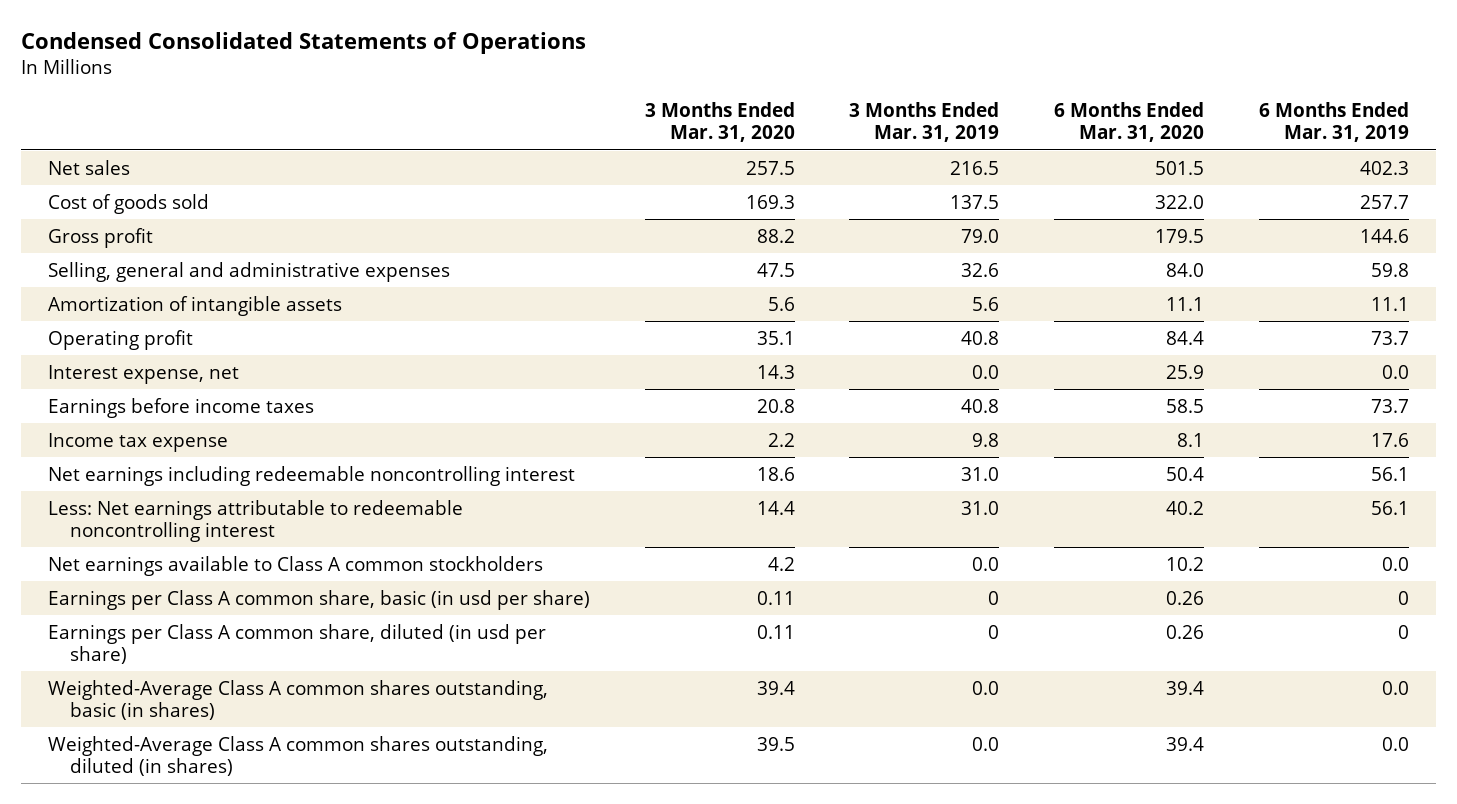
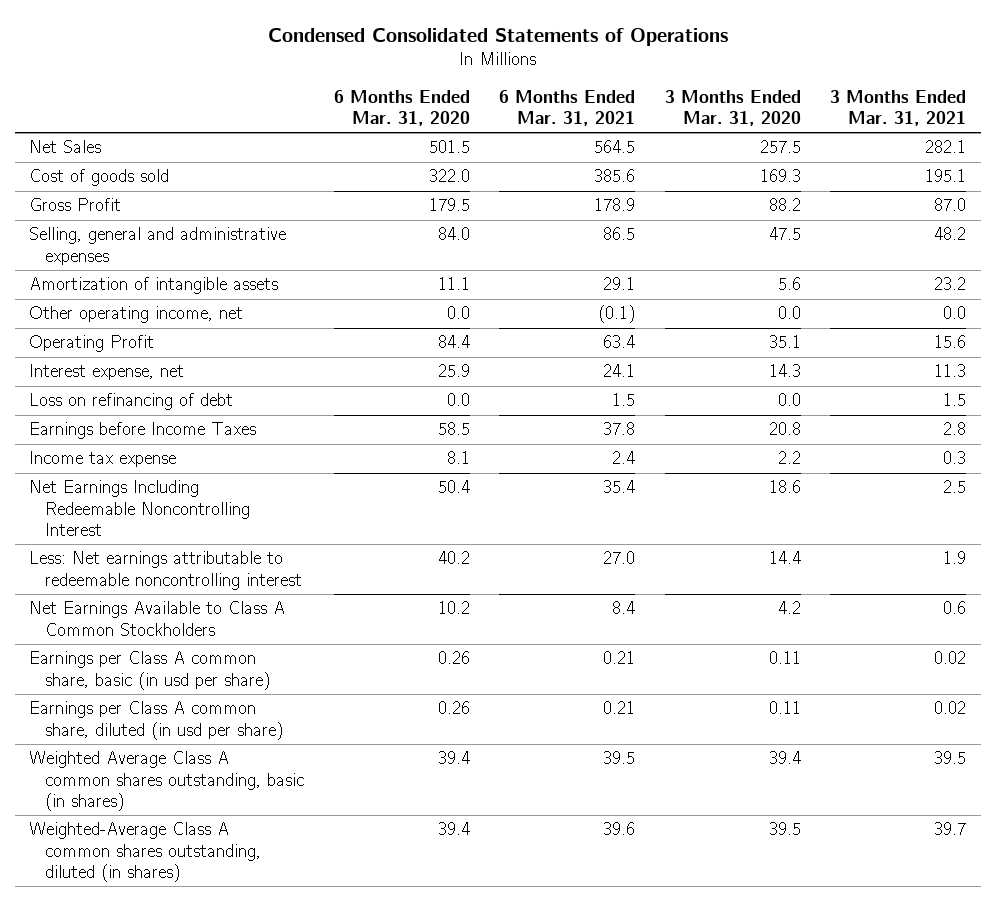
- | 3 Months Ended Mar. 31, 2020 | 3 Months Ended Mar. 31, 2019 | 6 Months Ended Mar. 31, 2020 | 6 Months Ended Mar. 31, 2019
+ | 6 Months Ended Mar. 31, 2020 | 6 Months Ended Mar. 31, 2021 | 3 Months Ended Mar. 31, 2020 | 3 Months Ended Mar. 31, 2021
- Net sales | 257.5 | 216.5 | 501.5 | 402.3
+ Net Sales | 501.5 | 564.5 | 257.5 | 282.1
- Gross profit | 88.2 | 79.0 | 179.5 | 144.6
+ Gross Profit | 179.5 | 178.9 | 88.2 | 87.0
- Operating profit | 35.1 | 40.8 | 84.4 | 73.7
+ Other operating income, net | 0.0 | (0.1) | 0.0 | 0.0
+ Operating Profit | 84.4 | 63.4 | 35.1 | 15.6
- Earnings before income taxes | 20.8 | 40.8 | 58.5 | 73.7
+ Loss on refinancing of debt | 0.0 | 1.5 | 0.0 | 1.5
+ Earnings before Income Taxes | 58.5 | 37.8 | 20.8 | 2.8
- Net earnings including redeemable noncontrolling interest | 18.6 | 31.0 | 50.4 | 56.1
+ Net Earnings Including Redeemable Noncontrolling Interest | 50.4 | 35.4 | 18.6 | 2.5
- Net earnings available to Class A common stockholders | 4.2 | 0.0 | 10.2 | 0.0
+ Net Earnings Available to Class A Common Stockholders | 10.2 | 8.4 | 4.2 | 0.6
- Weighted-Average Class A common shares outstanding, basic (in shares) | 39.4 | 0.0 | 39.4 | 0.0
+ Weighted Average Class A common shares outstanding, basic (in shares) | 39.4 | 39.5 | 39.4 | 39.5

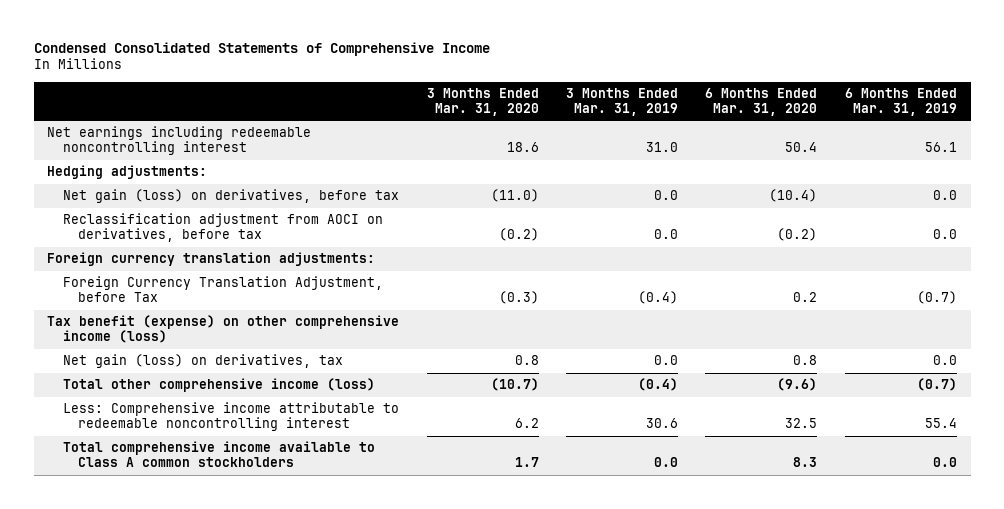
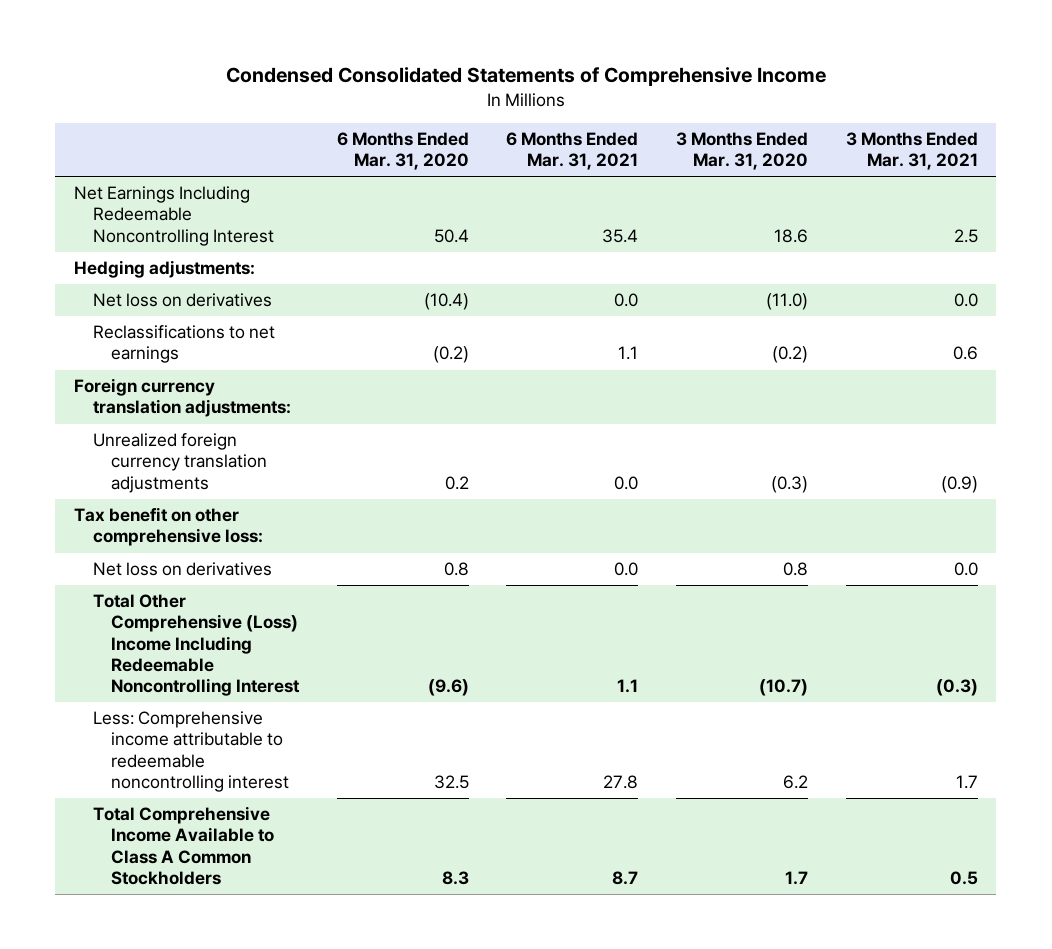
- | 3 Months Ended Mar. 31, 2020 | 3 Months Ended Mar. 31, 2019 | 6 Months Ended Mar. 31, 2020 | 6 Months Ended Mar. 31, 2019
+ | 6 Months Ended Mar. 31, 2020 | 6 Months Ended Mar. 31, 2021 | 3 Months Ended Mar. 31, 2020 | 3 Months Ended Mar. 31, 2021
- Net earnings including redeemable noncontrolling interest | 18.6 | 31.0 | 50.4 | 56.1
+ Net Earnings Including Redeemable Noncontrolling Interest | 50.4 | 35.4 | 18.6 | 2.5
- Net gain (loss) on derivatives, before tax | (11.0) | 0.0 | (10.4) | 0.0
- Reclassification adjustment from AOCI on derivatives, before tax | (0.2) | 0.0 | (0.2) | 0.0
+ Net loss on derivatives | (10.4) | 0.0 | (11.0) | 0.0
+ Reclassifications to net earnings | (0.2) | 1.1 | (0.2) | 0.6
- Foreign Currency Translation Adjustment, before Tax | (0.3) | (0.4) | 0.2 | (0.7)
- Tax benefit (expense) on other comprehensive income (loss)
- Net gain (loss) on derivatives, tax | 0.8 | 0.0 | 0.8 | 0.0
- Total other comprehensive income (loss) | (10.7) | (0.4) | (9.6) | (0.7)
+ Unrealized foreign currency translation adjustments | 0.2 | 0.0 | (0.3) | (0.9)
+ Tax benefit on other comprehensive loss:
+ Net loss on derivatives | 0.8 | 0.0 | 0.8 | 0.0
+ Total Other Comprehensive (Loss) Income Including Redeemable Noncontrolling Interest | (9.6) | 1.1 | (10.7) | (0.3)
- Total comprehensive income available to Class A common stockholders | 1.7 | 0.0 | 8.3 | 0.0
+ Total Comprehensive Income Available to Class A Common Stockholders | 8.3 | 8.7 | 1.7 | 0.5

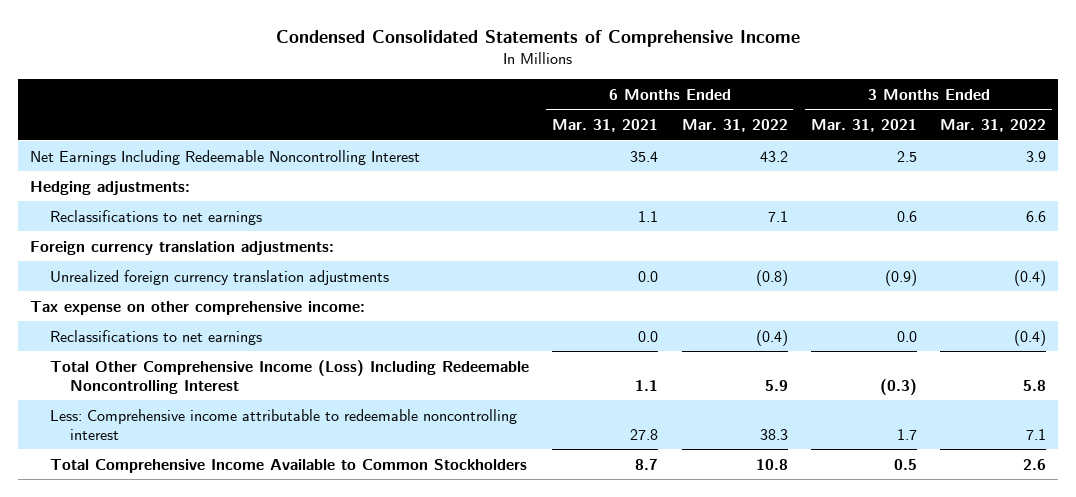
- | 6 Months Ended Mar. 31, 2020 | 6 Months Ended Mar. 31, 2021 | 3 Months Ended Mar. 31, 2020 | 3 Months Ended Mar. 31, 2021
+ | 6 Months Ended Mar. 31, 2021 | 6 Months Ended Mar. 31, 2022 | 3 Months Ended Mar. 31, 2021 | 3 Months Ended Mar. 31, 2022
- Net loss on derivatives | (10.4) | 0.0 | (11.0) | 0.0
- Tax benefit on other comprehensive loss:
- Net loss on derivatives | 0.8 | 0.0 | 0.8 | 0.0
- Total Other Comprehensive (Loss) Income Including Redeemable Noncontrolling Interest | (9.6) | 1.1 | (10.7) | (0.3)
+ Tax expense on other comprehensive income:
+ Reclassifications to net earnings | 0.0 | (0.4) | 0.0 | (0.4)
+ Total Other Comprehensive Income (Loss) Including Redeemable Noncontrolling Interest | 1.1 | 5.9 | (0.3) | 5.8
- Total Comprehensive Income Available to Class A Common Stockholders | 8.3 | 8.7 | 1.7 | 0.5
+ Total Comprehensive Income Available to Common Stockholders | 8.7 | 10.8 | 0.5 | 2.6

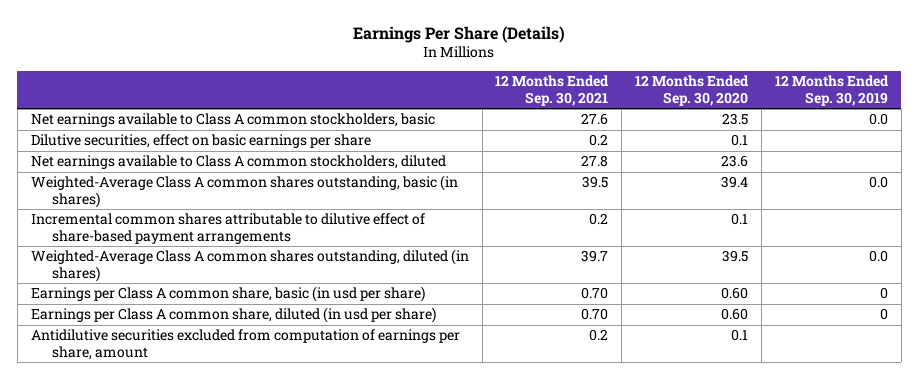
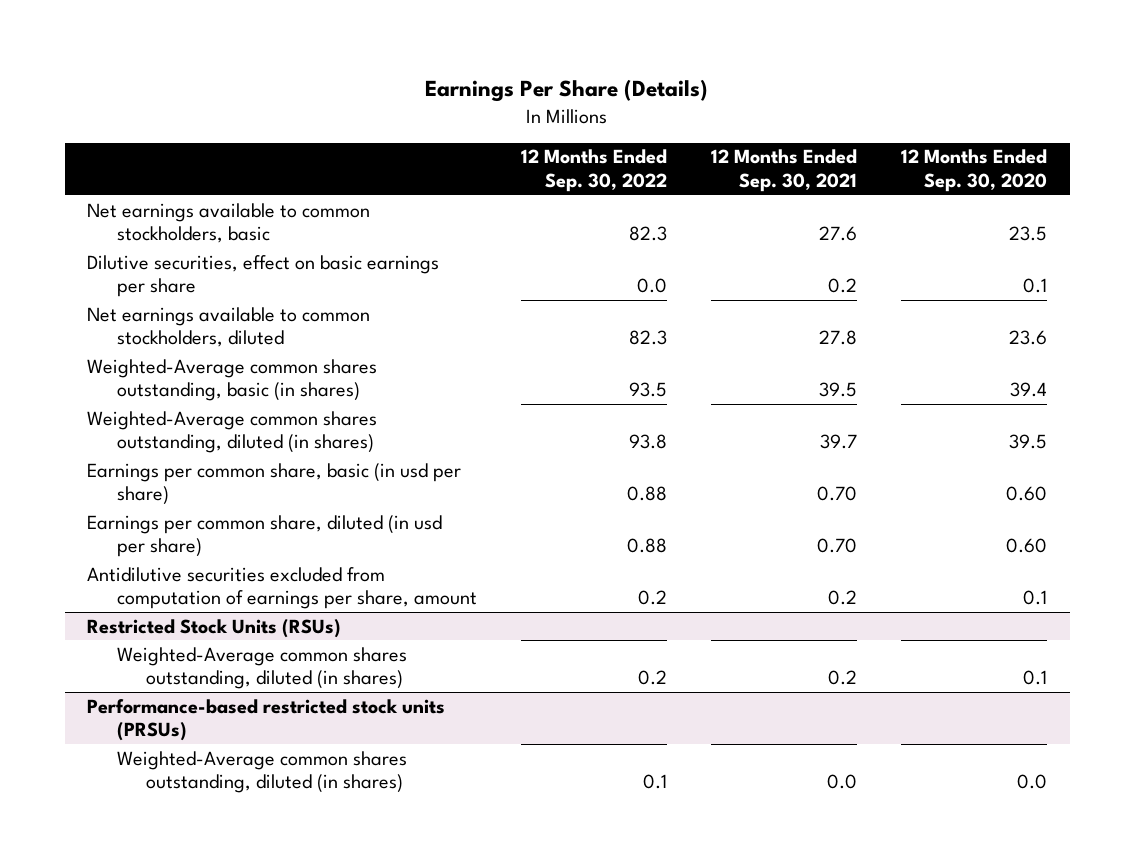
- | 12 Months Ended Sep. 30, 2021 | 12 Months Ended Sep. 30, 2020 | 12 Months Ended Sep. 30, 2019
+ | 12 Months Ended Sep. 30, 2022 | 12 Months Ended Sep. 30, 2021 | 12 Months Ended Sep. 30, 2020
- Net earnings available to Class A common stockholders, basic | 27.6 | 23.5 | 0.0
+ Net earnings available to common stockholders, basic | 82.3 | 27.6 | 23.5
- Net earnings available to Class A common stockholders, diluted | 27.8 | 23.6 |
- Weighted-Average Class A common shares outstanding, basic (in shares) | 39.5 | 39.4 | 0.0
- Incremental common shares attributable to dilutive effect of share-based payment arrangements | 0.2 | 0.1 |
- Weighted-Average Class A common shares outstanding, diluted (in shares) | 39.7 | 39.5 | 0.0
- Earnings per Class A common share, basic (in usd per share) | 0.70 | 0.60 | 0
- Earnings per Class A common share, diluted (in usd per share) | 0.70 | 0.60 | 0
+ Net earnings available to common stockholders, diluted | 82.3 | 27.8 | 23.6
+ Weighted-Average common shares outstanding, basic (in shares) | 93.5 | 39.5 | 39.4
+ Weighted-Average common shares outstanding, diluted (in shares) | 93.8 | 39.7 | 39.5
+ Earnings per common share, basic (in usd per share) | 0.88 | 0.70 | 0.60
+ Earnings per common share, diluted (in usd per share) | 0.88 | 0.70 | 0.60
+ Restricted Stock Units (RSUs)
+ Weighted-Average common shares outstanding, diluted (in shares) | 0.2 | 0.2 | 0.1
+ Performance-based restricted stock units (PRSUs)
+ Weighted-Average common shares outstanding, diluted (in shares) | 0.1 | 0.0 | 0.0

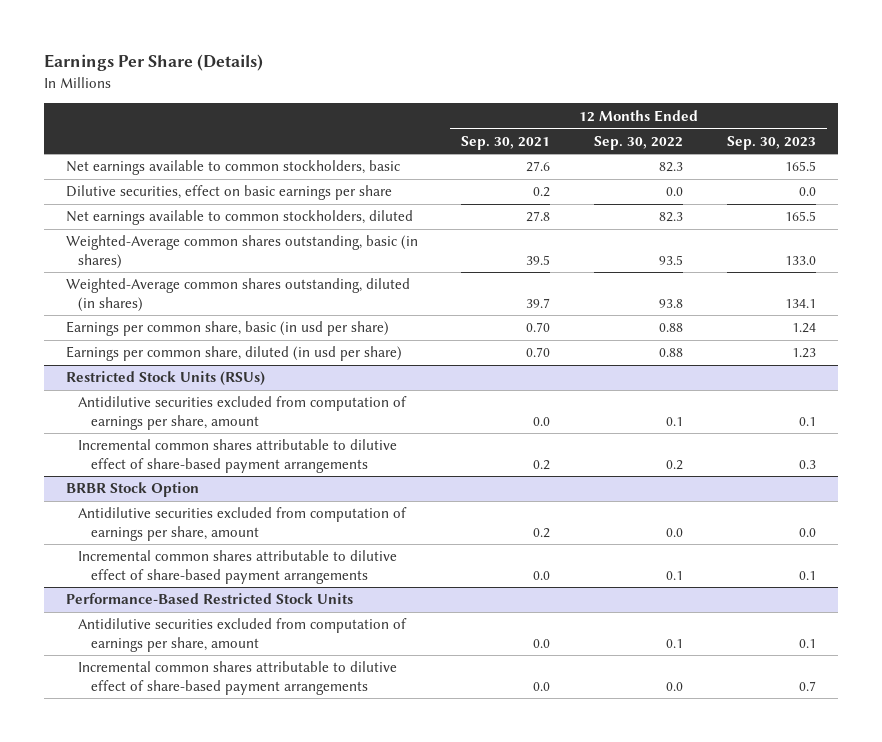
- | 12 Months Ended Sep. 30, 2022 | 12 Months Ended Sep. 30, 2021 | 12 Months Ended Sep. 30, 2020
+ | 12 Months Ended Sep. 30, 2021 | 12 Months Ended Sep. 30, 2022 | 12 Months Ended Sep. 30, 2023
- Antidilutive securities excluded from computation of earnings per share, amount | 0.2 | 0.2 | 0.1
@ Restricted Stock Units (RSUs)
- Weighted-Average common shares outstanding, diluted (in shares) | 0.2 | 0.2 | 0.1
- Performance-based restricted stock units (PRSUs)
- Weighted-Average common shares outstanding, diluted (in shares) | 0.1 | 0.0 | 0.0
@ Restricted Stock Units (RSUs)
+ Antidilutive securities excluded from computation of earnings per share, amount | 0.0 | 0.1 | 0.1
+ Incremental common shares attributable to dilutive effect of share-based payment arrangements | 0.2 | 0.2 | 0.3
+ BRBR Stock Option
+ Antidilutive securities excluded from computation of earnings per share, amount | 0.2 | 0.0 | 0.0
+ Incremental common shares attributable to dilutive effect of share-based payment arrangements | 0.0 | 0.1 | 0.1
+ Performance-Based Restricted Stock Units
+ Antidilutive securities excluded from computation of earnings per share, amount | 0.0 | 0.1 | 0.1
+ Incremental common shares attributable to dilutive effect of share-based payment arrangements | 0.0 | 0.0 | 0.7

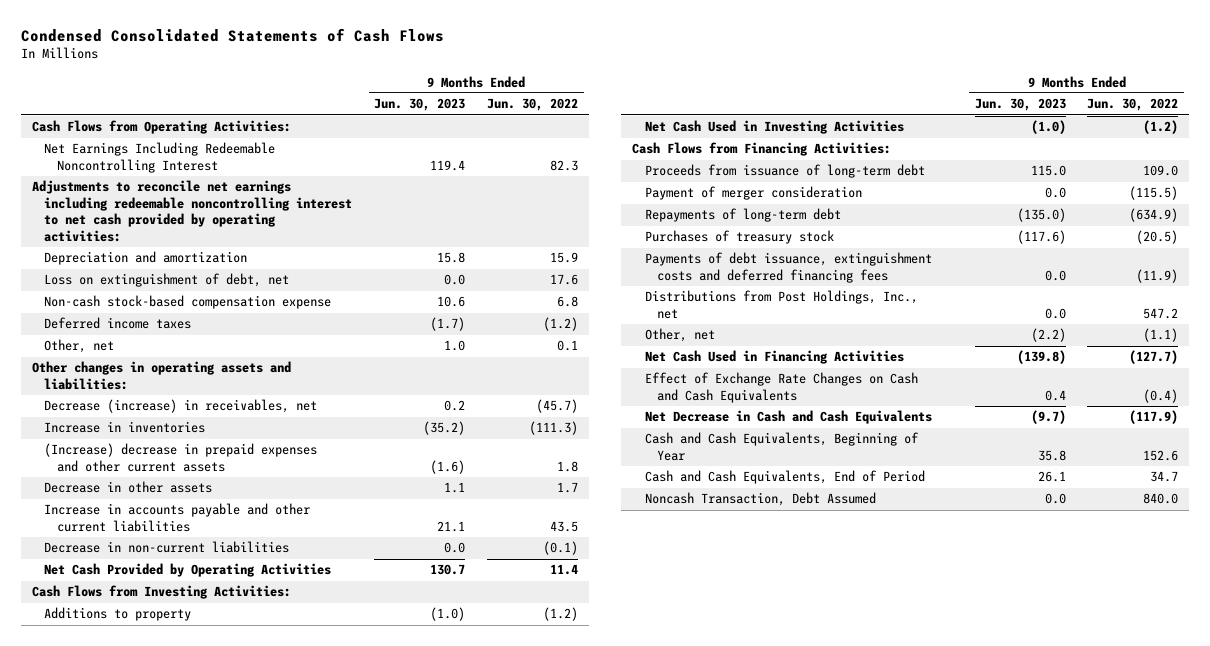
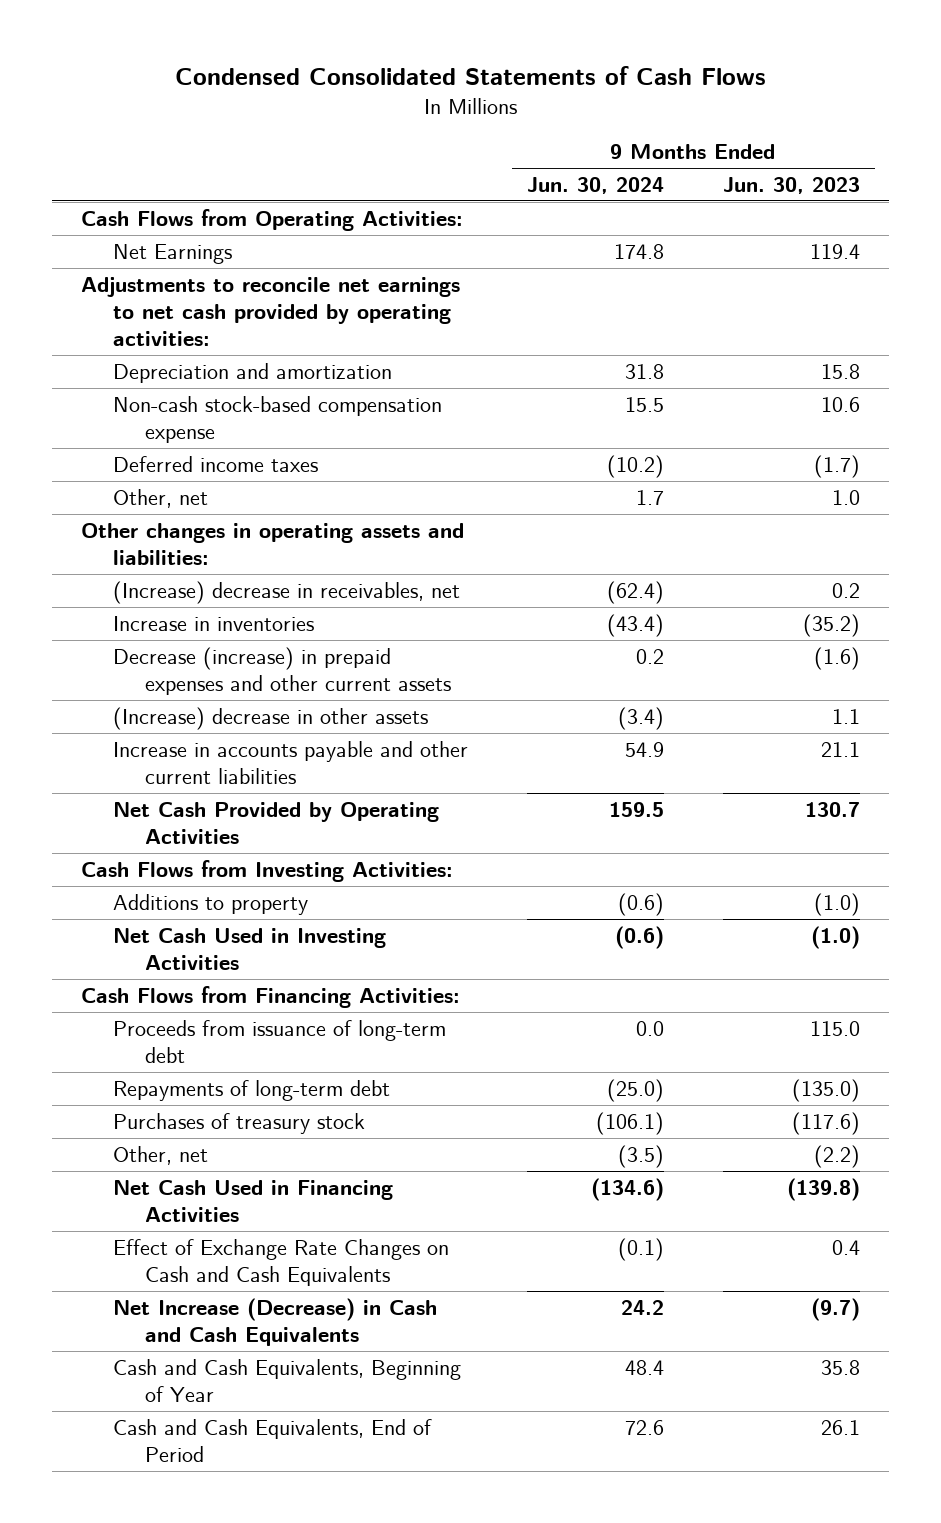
- | 9 Months Ended Jun. 30, 2023 | 9 Months Ended Jun. 30, 2022
+ | 9 Months Ended Jun. 30, 2024 | 9 Months Ended Jun. 30, 2023
- Net Earnings Including Redeemable Noncontrolling Interest | 119.4 | 82.3
- Adjustments to reconcile net earnings including redeemable noncontrolling interest to net cash provided by operating activities:
+ Net Earnings | 174.8 | 119.4
+ Adjustments to reconcile net earnings to net cash provided by operating activities:
- Loss on extinguishment of debt, net | 0.0 | 17.6
- Decrease (increase) in receivables, net | 0.2 | (45.7)
+ (Increase) decrease in receivables, net | (62.4) | 0.2
- (Increase) decrease in prepaid expenses and other current assets | (1.6) | 1.8
- Decrease in other assets | 1.1 | 1.7
+ Decrease (increase) in prepaid expenses and other current assets | 0.2 | (1.6)
+ (Increase) decrease in other assets | (3.4) | 1.1
- Decrease in non-current liabilities | 0.0 | (0.1)
- Payment of merger consideration | 0.0 | (115.5)
- Payments of debt issuance, extinguishment costs and deferred financing fees | 0.0 | (11.9)
- Distributions from Post Holdings, Inc., net | 0.0 | 547.2
- Net Decrease in Cash and Cash Equivalents | (9.7) | (117.9)
+ Net Increase (Decrease) in Cash and Cash Equivalents | 24.2 | (9.7)
- Noncash Transaction, Debt Assumed | 0.0 | 840.0

